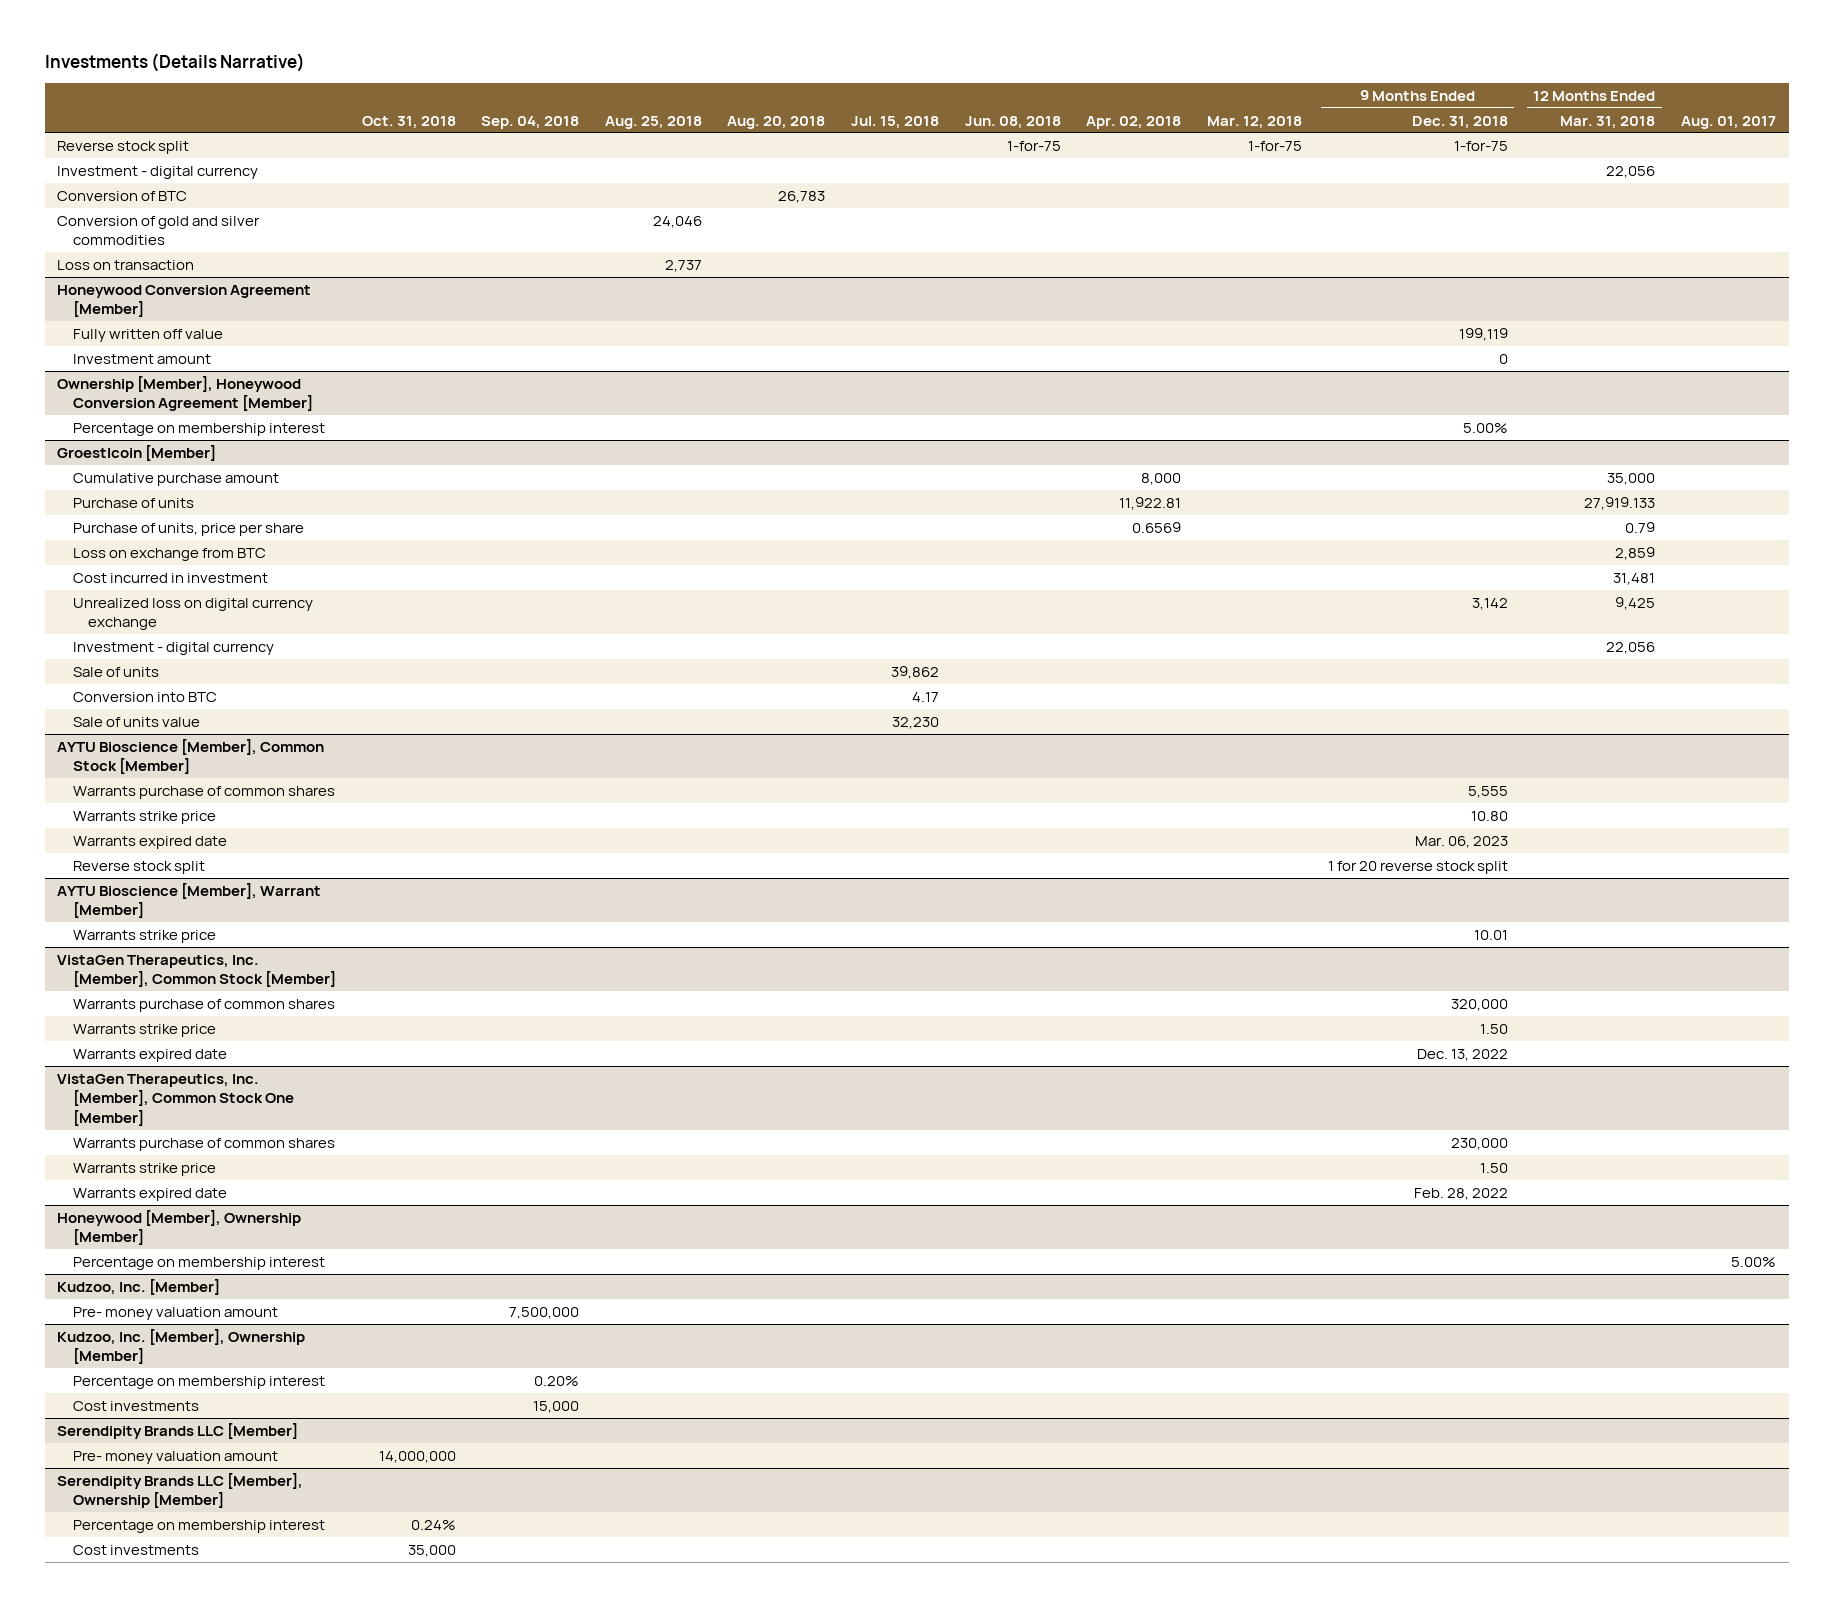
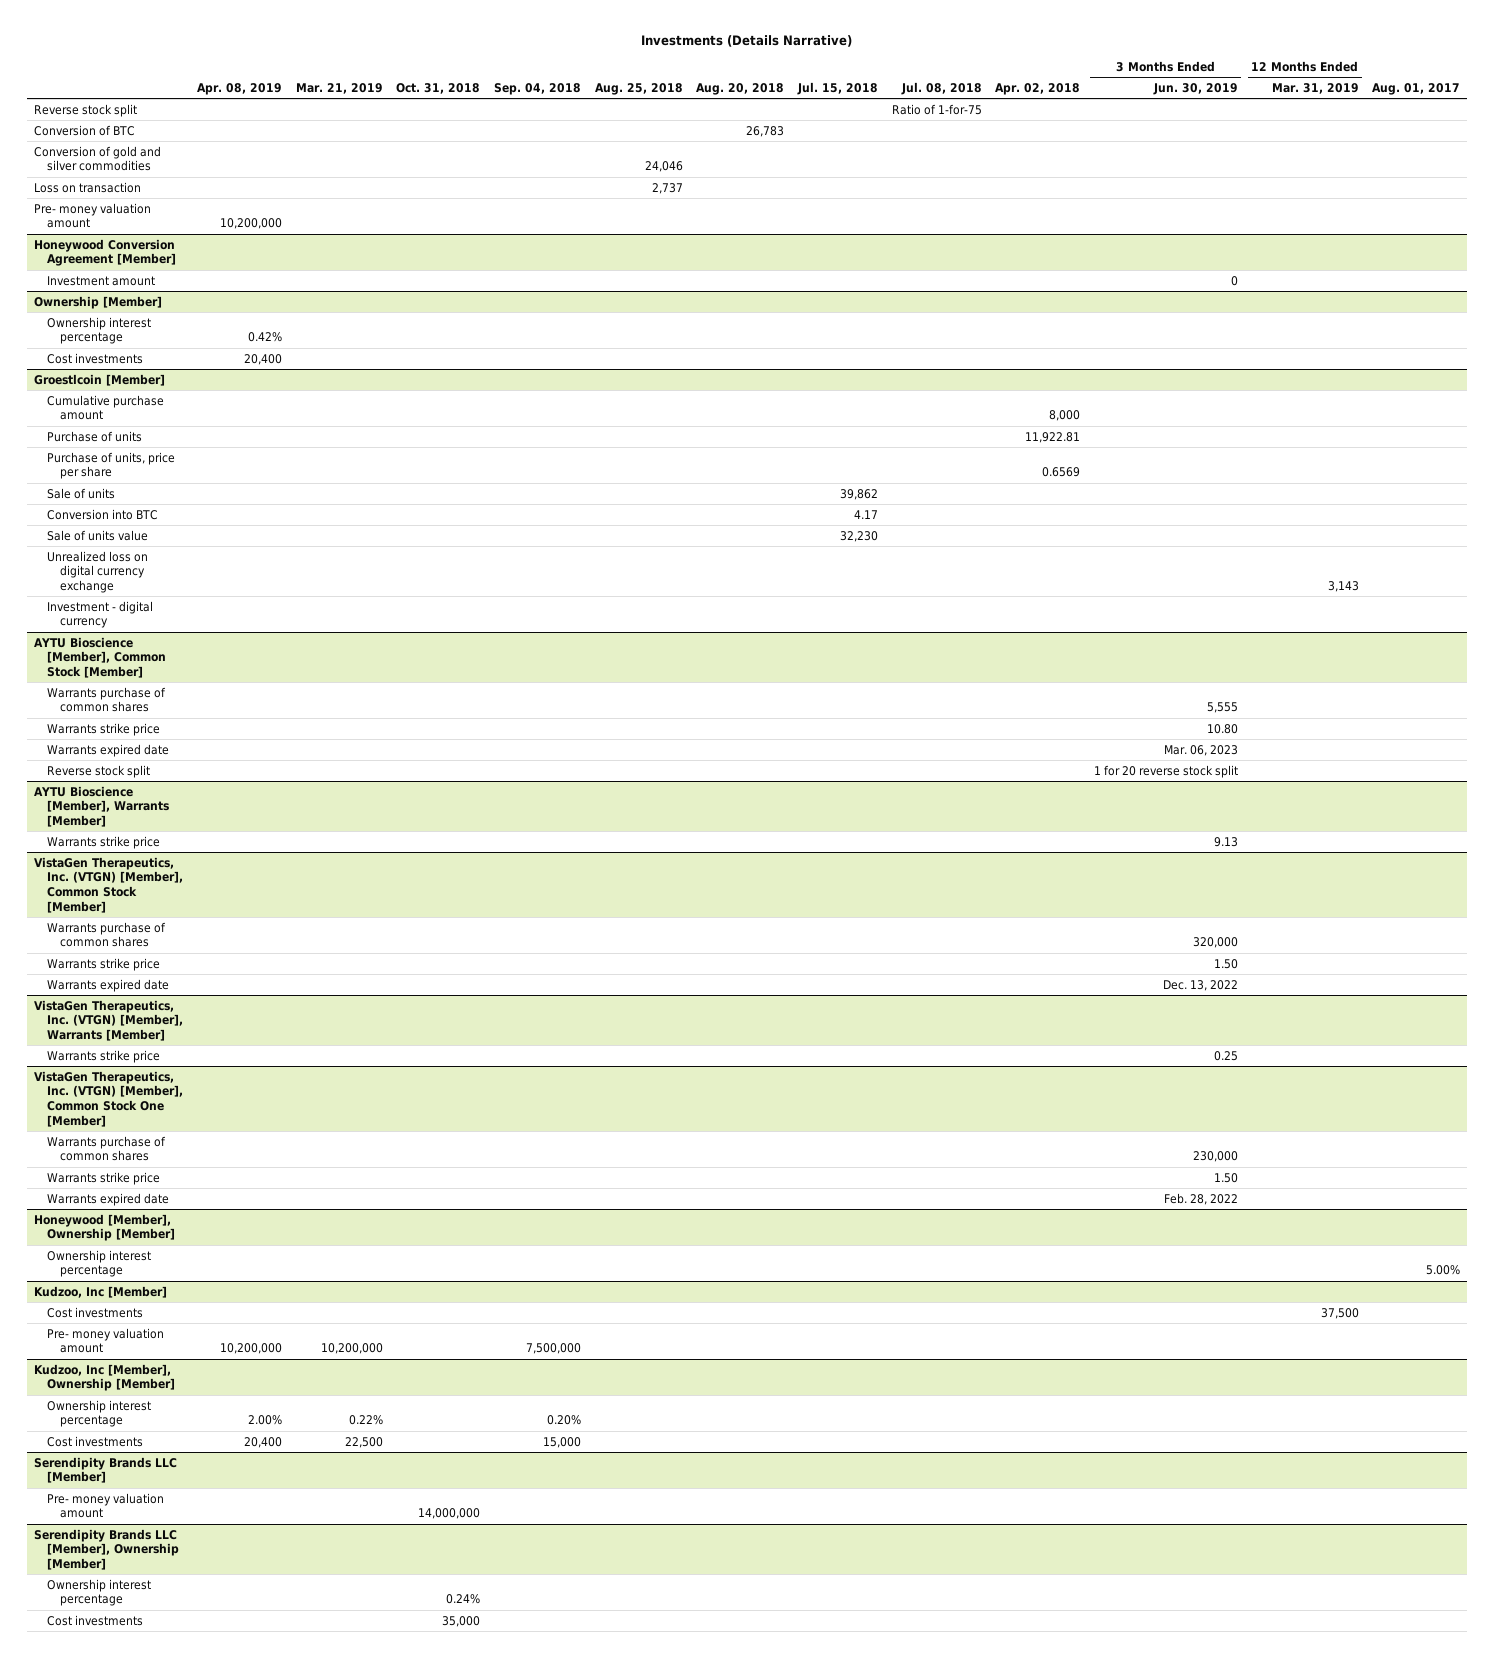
- | Oct. 31, 2018 | Sep. 04, 2018 | Aug. 25, 2018 | Aug. 20, 2018 | Jul. 15, 2018 | Jun. 08, 2018 | Apr. 02, 2018 | Mar. 12, 2018 | 9 Months Ended Dec. 31, 2018 | 12 Months Ended Mar. 31, 2018 | Aug. 01, 2017
+ | Apr. 08, 2019 | Mar. 21, 2019 | Oct. 31, 2018 | Sep. 04, 2018 | Aug. 25, 2018 | Aug. 20, 2018 | Jul. 15, 2018 | Jul. 08, 2018 | Apr. 02, 2018 | 3 Months Ended Jun. 30, 2019 | 12 Months Ended Mar. 31, 2019 | Aug. 01, 2017
- Investment - digital currency | | | | | | | | | | 22,056 |
+ Pre- money valuation amount | 10,200,000 | | | | | | | | | | |
@ Honeywood Conversion Agreement [Member]
- Fully written off value | | | | | | | | | 199,119 | |
- Ownership [Member], Honeywood Conversion Agreement [Member]
- Percentage on membership interest | | | | | | | | | 5.00% | |
+ Ownership [Member]
+ Ownership interest percentage | 0.42% | | | | | | | | | | |
+ Cost investments | 20,400 | | | | | | | | | | |
@ Groestlcoin [Member]
- Loss on exchange from BTC | | | | | | | | | | 2,859 |
- Cost incurred in investment | | | | | | | | | | 31,481 |
moved down: Unrealized loss on digital currency exchange | | | | | | | | | | | 3,143 |
moved down: Investment - digital currency
- AYTU Bioscience [Member], Warrant [Member]
+ AYTU Bioscience [Member], Warrants [Member]
- VistaGen Therapeutics, Inc. [Member], Common Stock [Member]
+ VistaGen Therapeutics, Inc. (VTGN) [Member], Common Stock [Member]
- VistaGen Therapeutics, Inc. [Member], Common Stock One [Member]
+ VistaGen Therapeutics, Inc. (VTGN) [Member], Warrants [Member]
+ Warrants strike price | | | | | | | | | | 0.25 | |
+ VistaGen Therapeutics, Inc. (VTGN) [Member], Common Stock One [Member]
@ Honeywood [Member], Ownership [Member]
- Percentage on membership interest | | | | | | | | | | | 5.00%
- Kudzoo, Inc. [Member]
@ Honeywood [Member], Ownership [Member]
+ Ownership interest percentage | | | | | | | | | | | | 5.00%
+ Kudzoo, Inc [Member]
+ Cost investments | | | | | | | | | | | 37,500 |
- Kudzoo, Inc. [Member], Ownership [Member]
- Percentage on membership interest | | 0.20% | | | | | | | | |
+ Kudzoo, Inc [Member], Ownership [Member]
+ Ownership interest percentage | 2.00% | 0.22% | | 0.20% | | | | | | | |
@ Serendipity Brands LLC [Member], Ownership [Member]
- Percentage on membership interest | 0.24% | | | | | | | | | |
+ Ownership interest percentage | | | 0.24% | | | | | | | | |

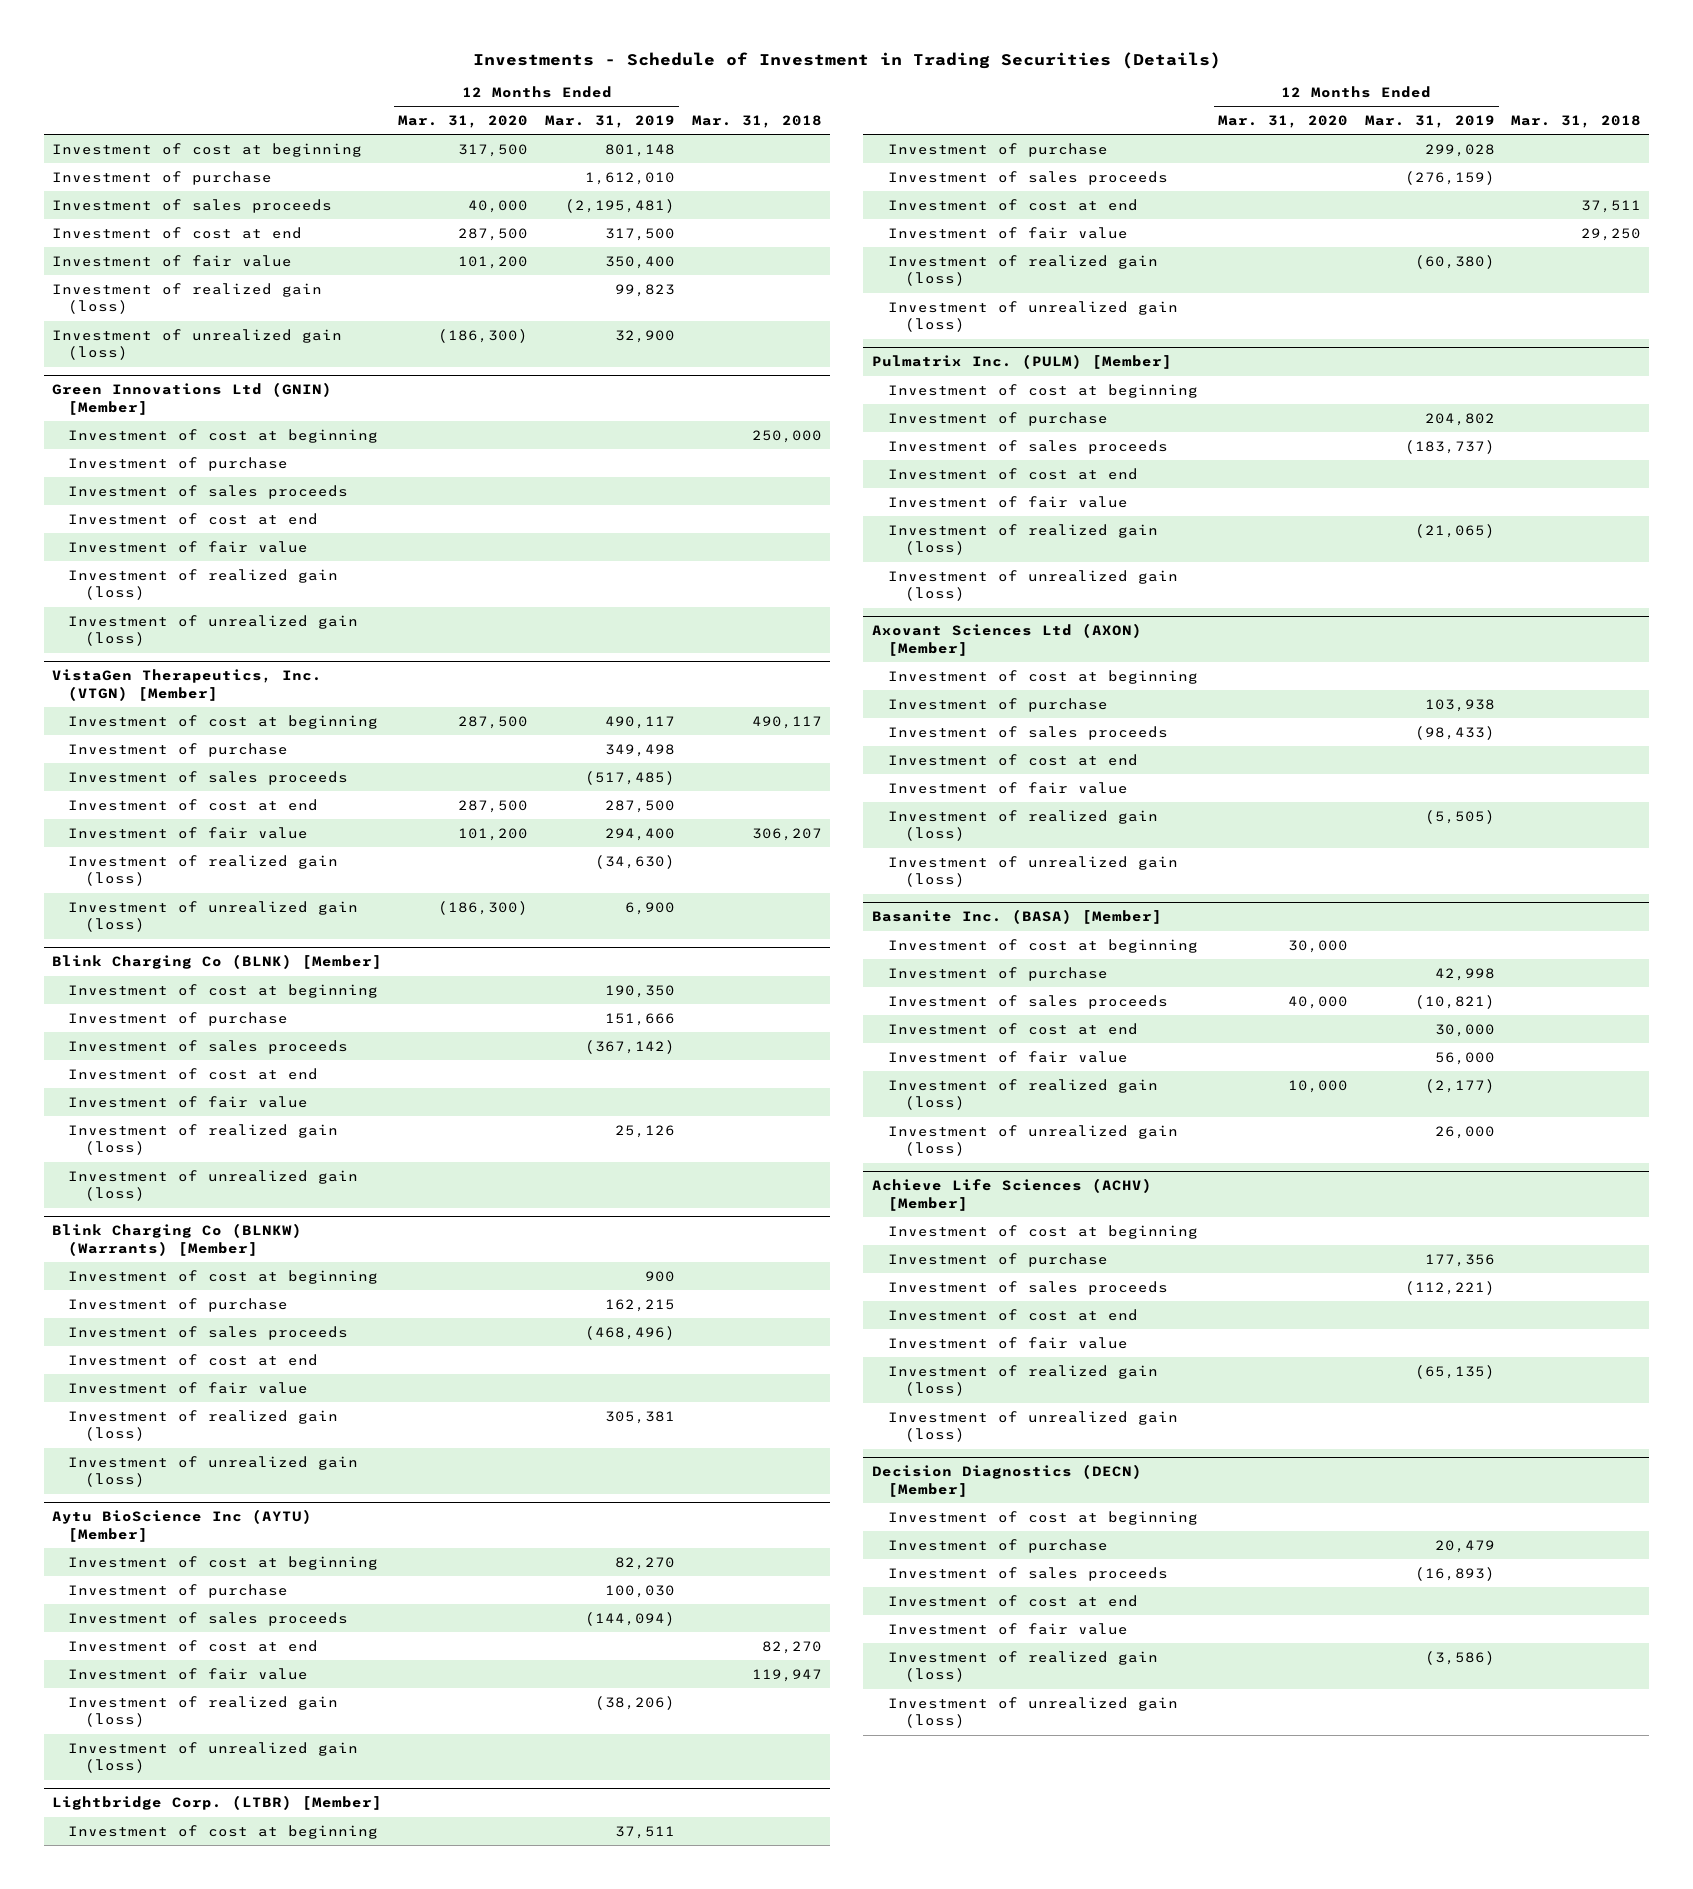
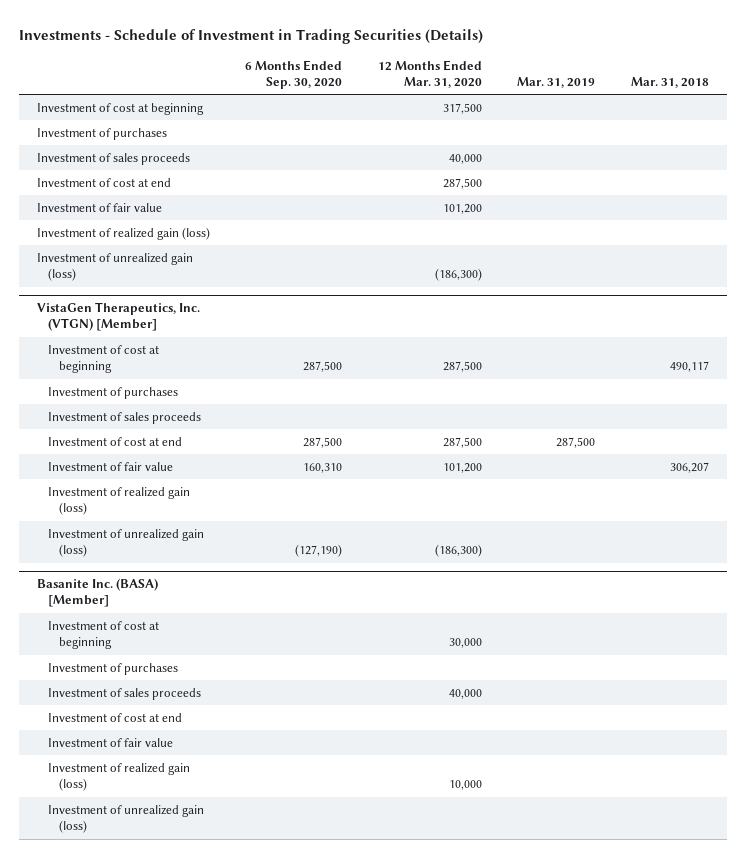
- | 12 Months Ended Mar. 31, 2020 | 12 Months Ended Mar. 31, 2019 | Mar. 31, 2018
+ | 6 Months Ended Sep. 30, 2020 | 12 Months Ended Mar. 31, 2020 | Mar. 31, 2019 | Mar. 31, 2018
- Investment of purchase | | 1,612,010 |
+ Investment of purchases
- Green Innovations Ltd (GNIN) [Member]
- Investment of cost at beginning | | | 250,000
- Investment of purchase
- Investment of sales proceeds
- Investment of cost at end
- Investment of fair value
- Investment of realized gain (loss)
- Investment of unrealized gain (loss)
@ VistaGen Therapeutics, Inc. (VTGN) [Member]
- Investment of purchase | | 349,498 |
+ Investment of purchases
- Blink Charging Co (BLNK) [Member]
- Investment of cost at beginning | | 190,350 |
- Investment of purchase | | 151,666 |
- Investment of sales proceeds | | (367,142) |
- Investment of cost at end
- Investment of fair value
- Investment of realized gain (loss) | | 25,126 |
- Investment of unrealized gain (loss)
- Blink Charging Co (BLNKW) (Warrants) [Member]
- Investment of cost at beginning | | 900 |
- Investment of purchase | | 162,215 |
- Investment of sales proceeds | | (468,496) |
- Investment of cost at end
- Investment of fair value
- Investment of realized gain (loss) | | 305,381 |
- Investment of unrealized gain (loss)
- Aytu BioScience Inc (AYTU) [Member]
- Investment of cost at beginning | | 82,270 |
- Investment of purchase | | 100,030 |
- Investment of sales proceeds | | (144,094) |
- Investment of cost at end | | | 82,270
- Investment of fair value | | | 119,947
- Investment of realized gain (loss) | | (38,206) |
- Investment of unrealized gain (loss)
- Lightbridge Corp. (LTBR) [Member]
- Investment of cost at beginning | | 37,511 |
- Investment of purchase | | 299,028 |
- Investment of sales proceeds | | (276,159) |
- Investment of cost at end | | | 37,511
- Investment of fair value | | | 29,250
- Investment of realized gain (loss) | | (60,380) |
- Investment of unrealized gain (loss)
- Pulmatrix Inc. (PULM) [Member]
- Investment of cost at beginning
- Investment of purchase | | 204,802 |
- Investment of sales proceeds | | (183,737) |
- Investment of cost at end
- Investment of fair value
- Investment of realized gain (loss) | | (21,065) |
- Investment of unrealized gain (loss)
- Axovant Sciences Ltd (AXON) [Member]
- Investment of cost at beginning
- Investment of purchase | | 103,938 |
- Investment of sales proceeds | | (98,433) |
- Investment of cost at end
- Investment of fair value
- Investment of realized gain (loss) | | (5,505) |
- Investment of unrealized gain (loss)
@ Basanite Inc. (BASA) [Member]
- Investment of purchase | | 42,998 |
+ Investment of purchases
- Achieve Life Sciences (ACHV) [Member]
- Investment of cost at beginning
- Investment of purchase | | 177,356 |
- Investment of sales proceeds | | (112,221) |
- Investment of cost at end
- Investment of fair value
- Investment of realized gain (loss) | | (65,135) |
- Investment of unrealized gain (loss)
- Decision Diagnostics (DECN) [Member]
- Investment of cost at beginning
- Investment of purchase | | 20,479 |
- Investment of sales proceeds | | (16,893) |
- Investment of cost at end
- Investment of fair value
- Investment of realized gain (loss) | | (3,586) |
- Investment of unrealized gain (loss)

